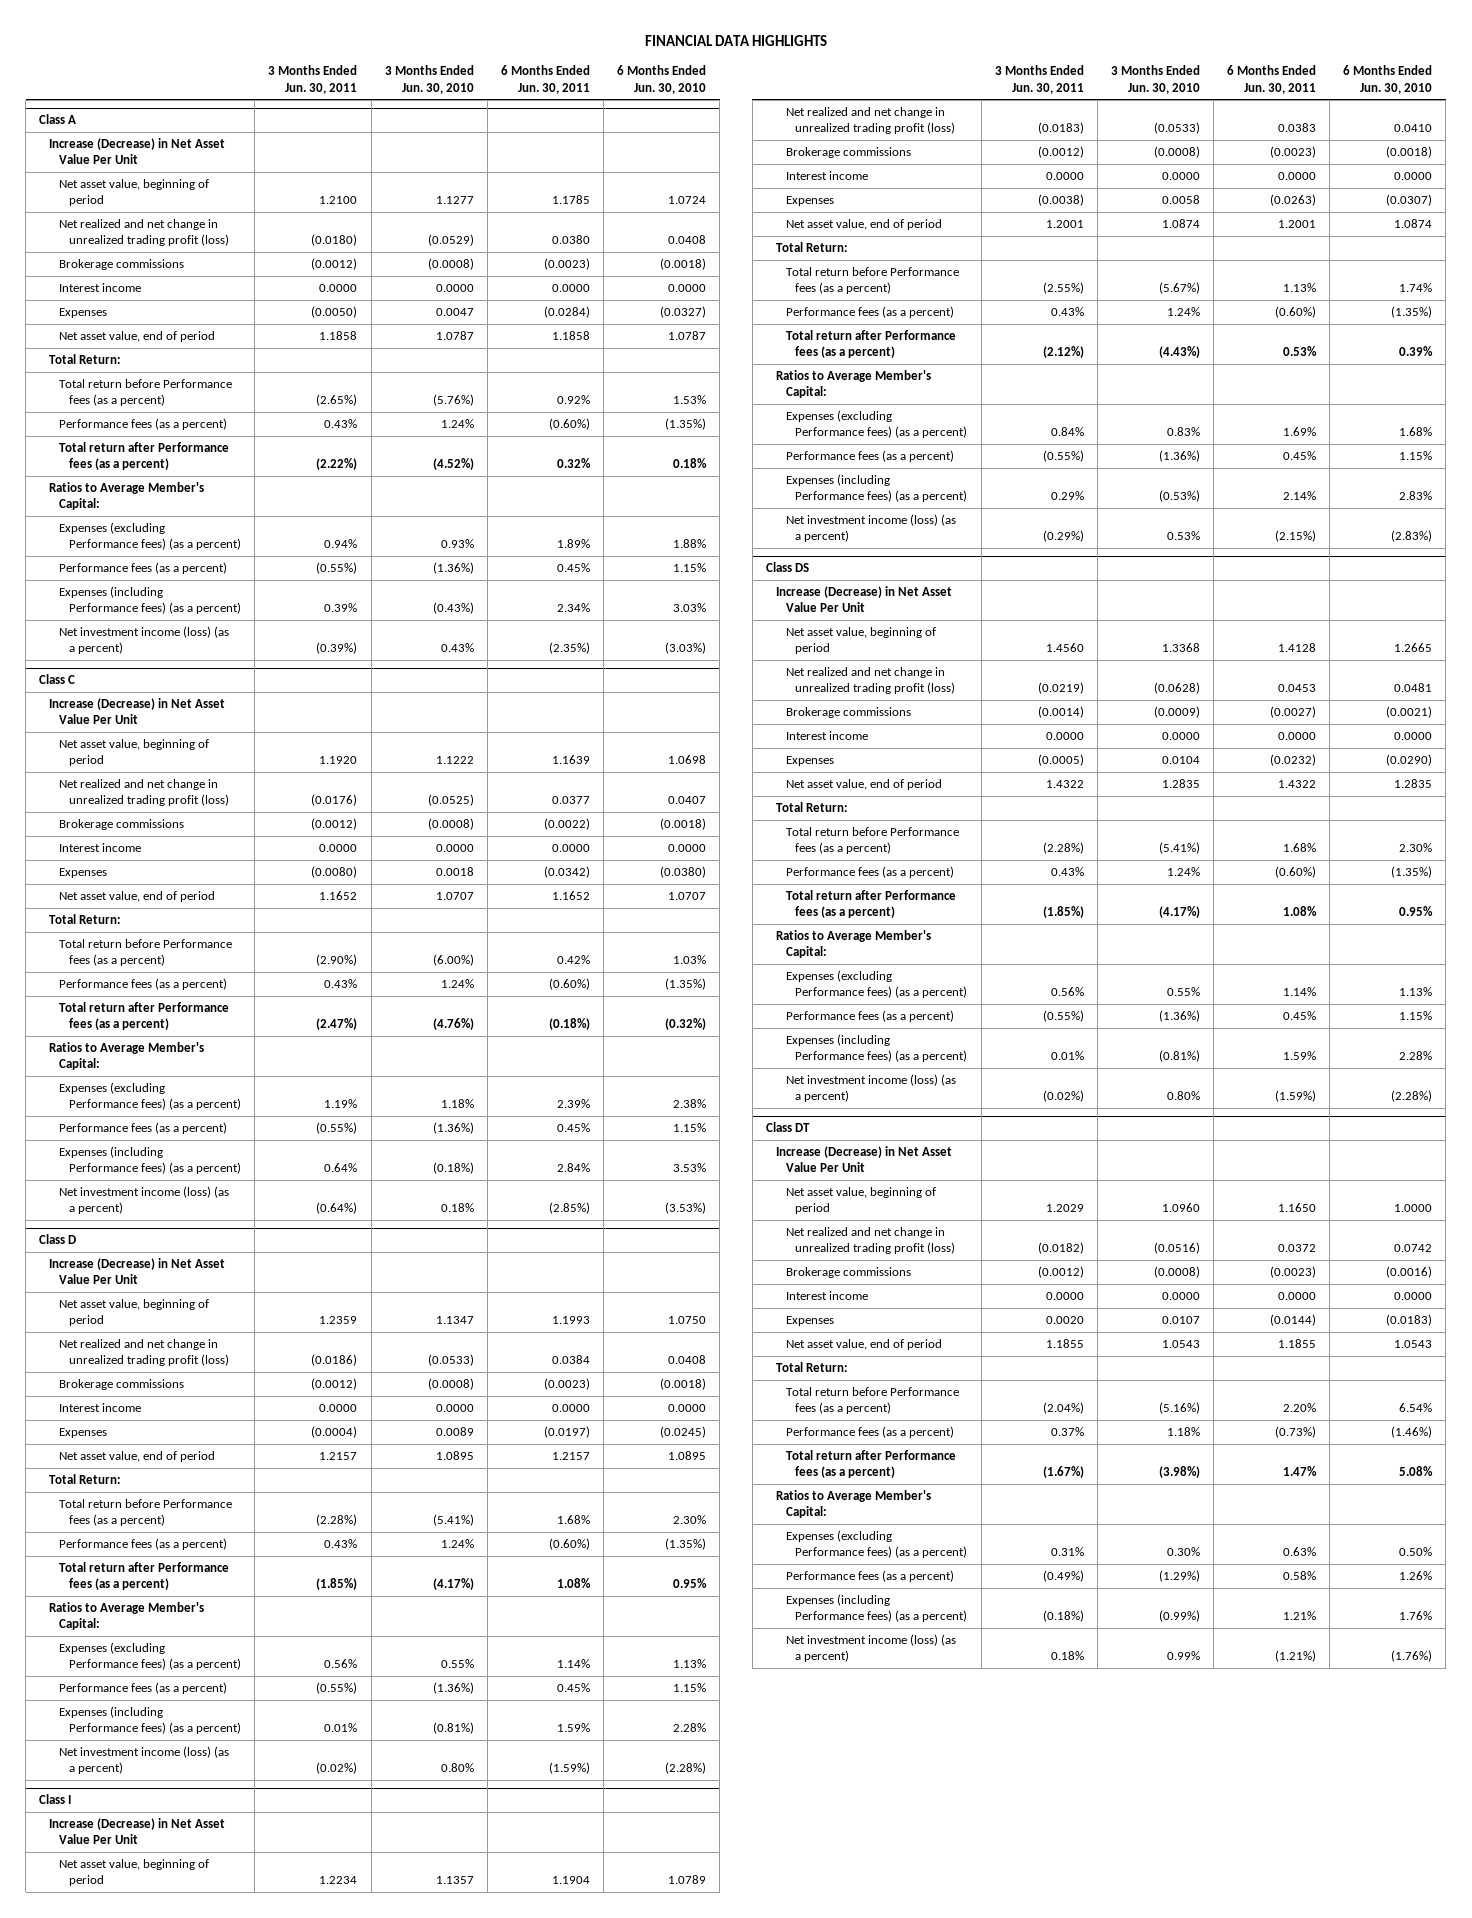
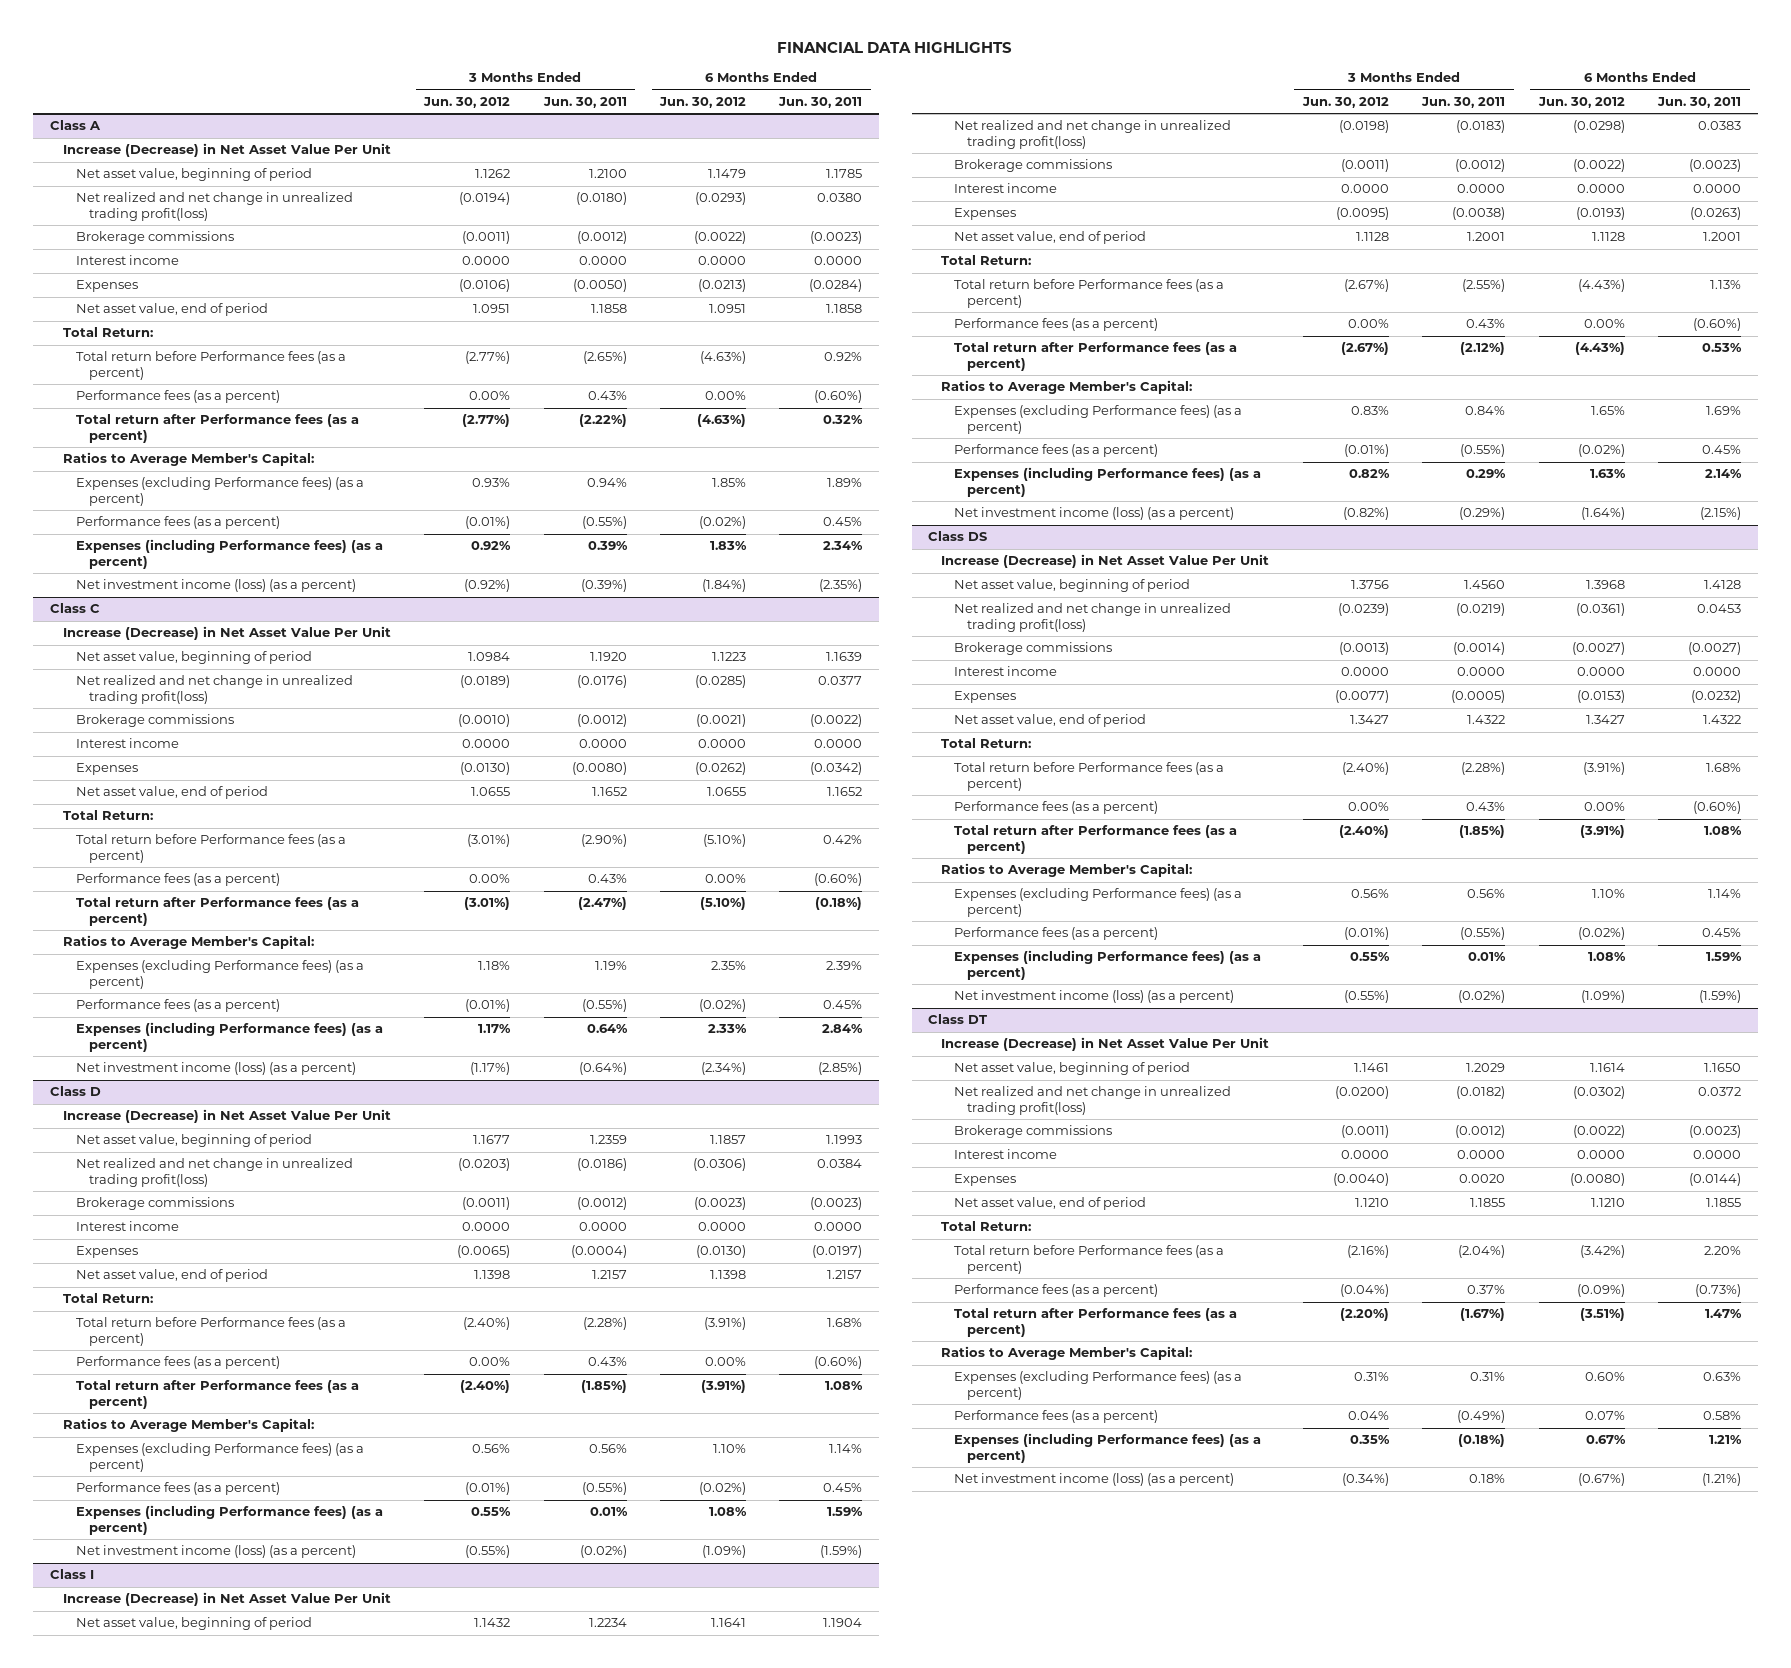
- | 3 Months Ended Jun. 30, 2011 | 3 Months Ended Jun. 30, 2010 | 6 Months Ended Jun. 30, 2011 | 6 Months Ended Jun. 30, 2010
+ | 3 Months Ended Jun. 30, 2012 | 3 Months Ended Jun. 30, 2011 | 6 Months Ended Jun. 30, 2012 | 6 Months Ended Jun. 30, 2011
@ Class A
- Net realized and net change in unrealized trading profit (loss) | (0.0180) | (0.0529) | 0.0380 | 0.0408
+ Net realized and net change in unrealized trading profit(loss) | (0.0194) | (0.0180) | (0.0293) | 0.0380
@ Class C
- Net realized and net change in unrealized trading profit (loss) | (0.0176) | (0.0525) | 0.0377 | 0.0407
+ Net realized and net change in unrealized trading profit(loss) | (0.0189) | (0.0176) | (0.0285) | 0.0377
@ Class D
- Net realized and net change in unrealized trading profit (loss) | (0.0186) | (0.0533) | 0.0384 | 0.0408
+ Net realized and net change in unrealized trading profit(loss) | (0.0203) | (0.0186) | (0.0306) | 0.0384
@ Class I
- Net realized and net change in unrealized trading profit (loss) | (0.0183) | (0.0533) | 0.0383 | 0.0410
+ Net realized and net change in unrealized trading profit(loss) | (0.0198) | (0.0183) | (0.0298) | 0.0383
@ Class DS
- Net realized and net change in unrealized trading profit (loss) | (0.0219) | (0.0628) | 0.0453 | 0.0481
+ Net realized and net change in unrealized trading profit(loss) | (0.0239) | (0.0219) | (0.0361) | 0.0453
@ Class DT
- Net realized and net change in unrealized trading profit (loss) | (0.0182) | (0.0516) | 0.0372 | 0.0742
+ Net realized and net change in unrealized trading profit(loss) | (0.0200) | (0.0182) | (0.0302) | 0.0372

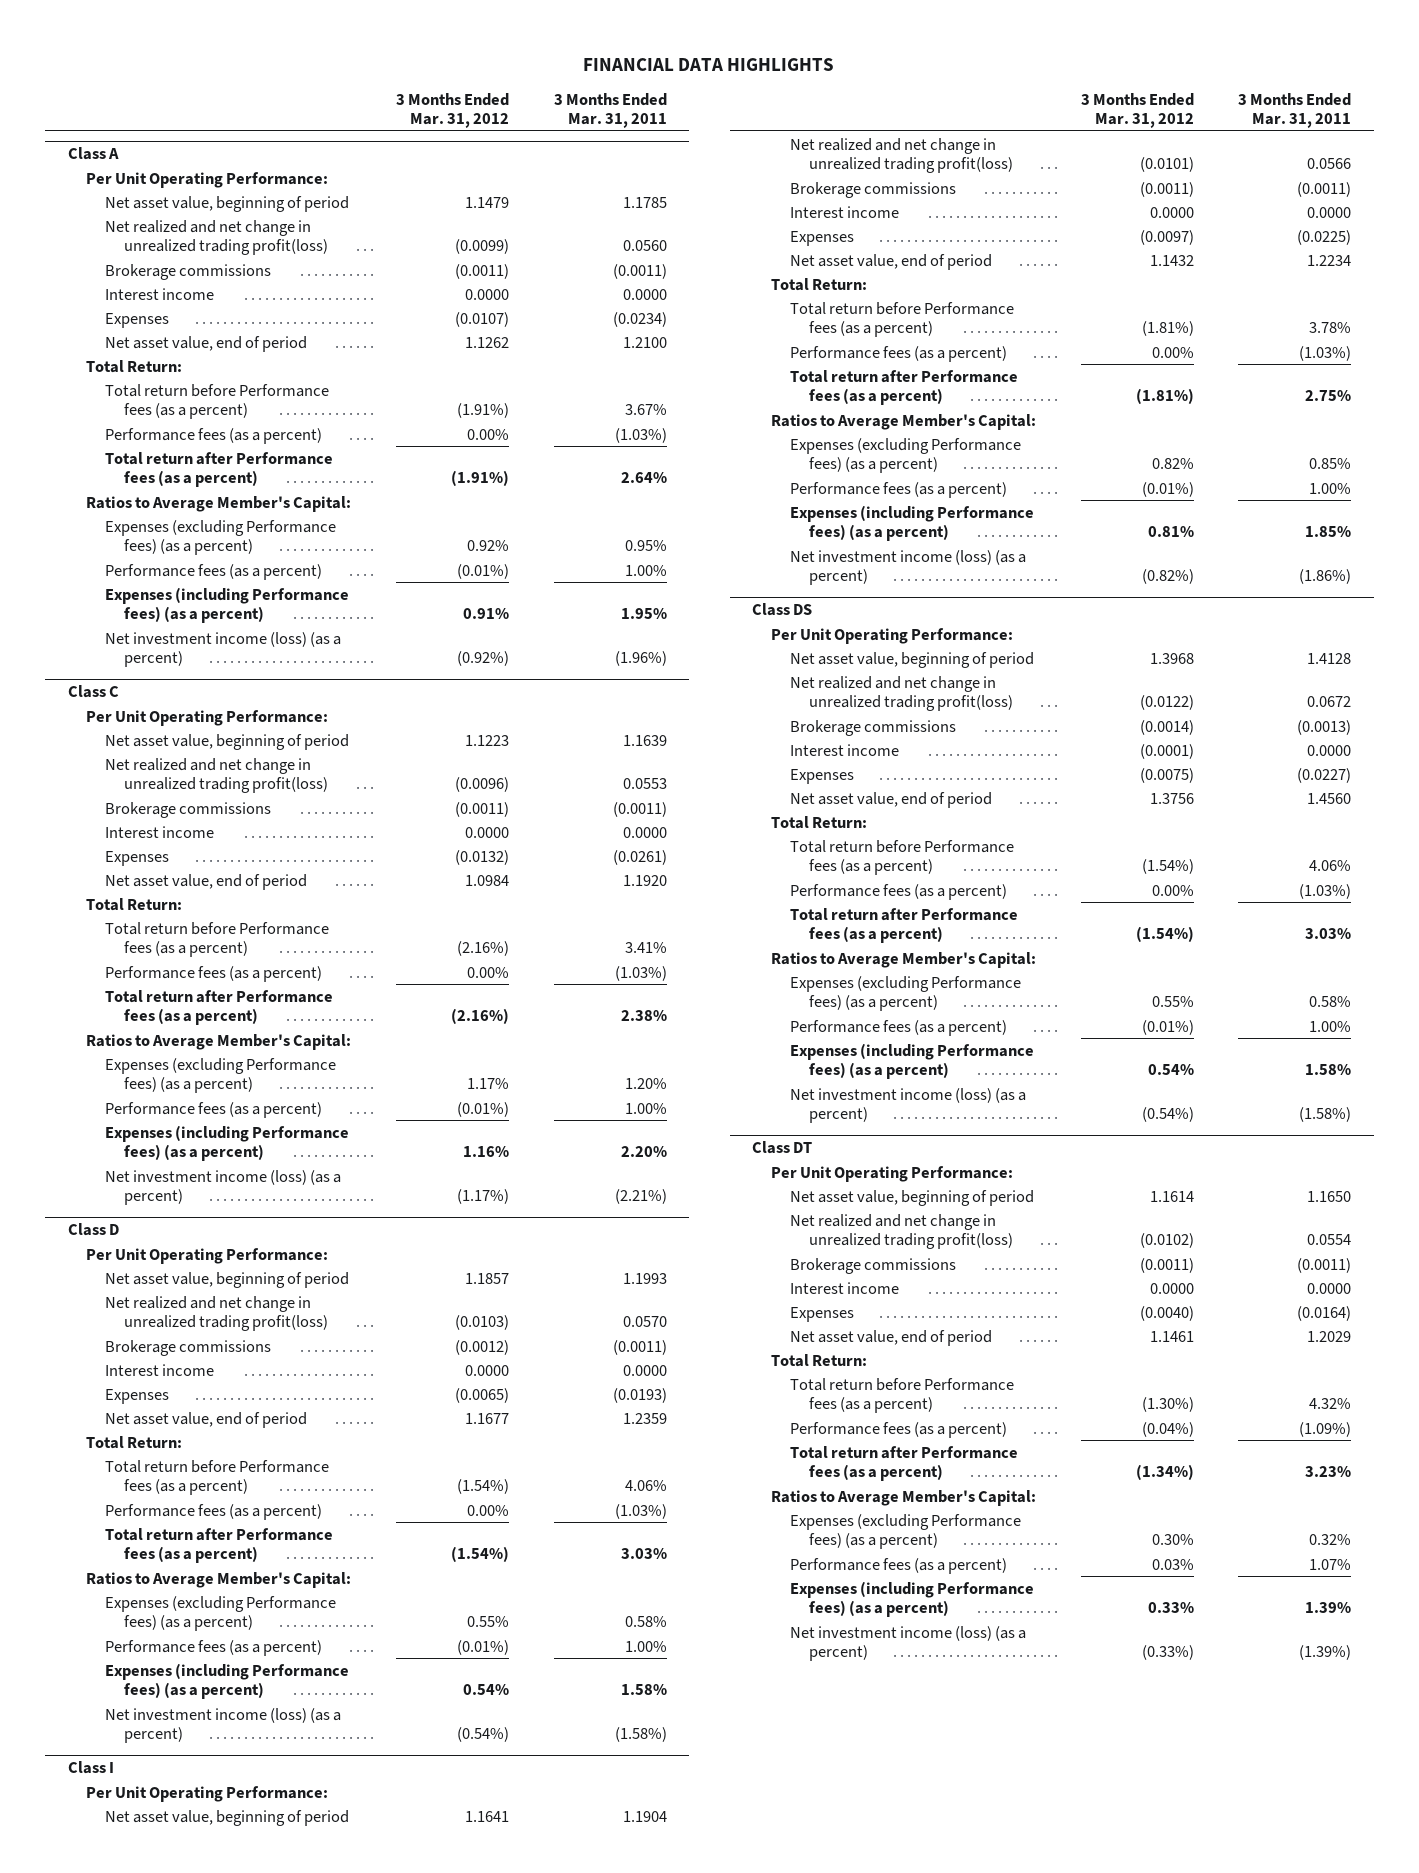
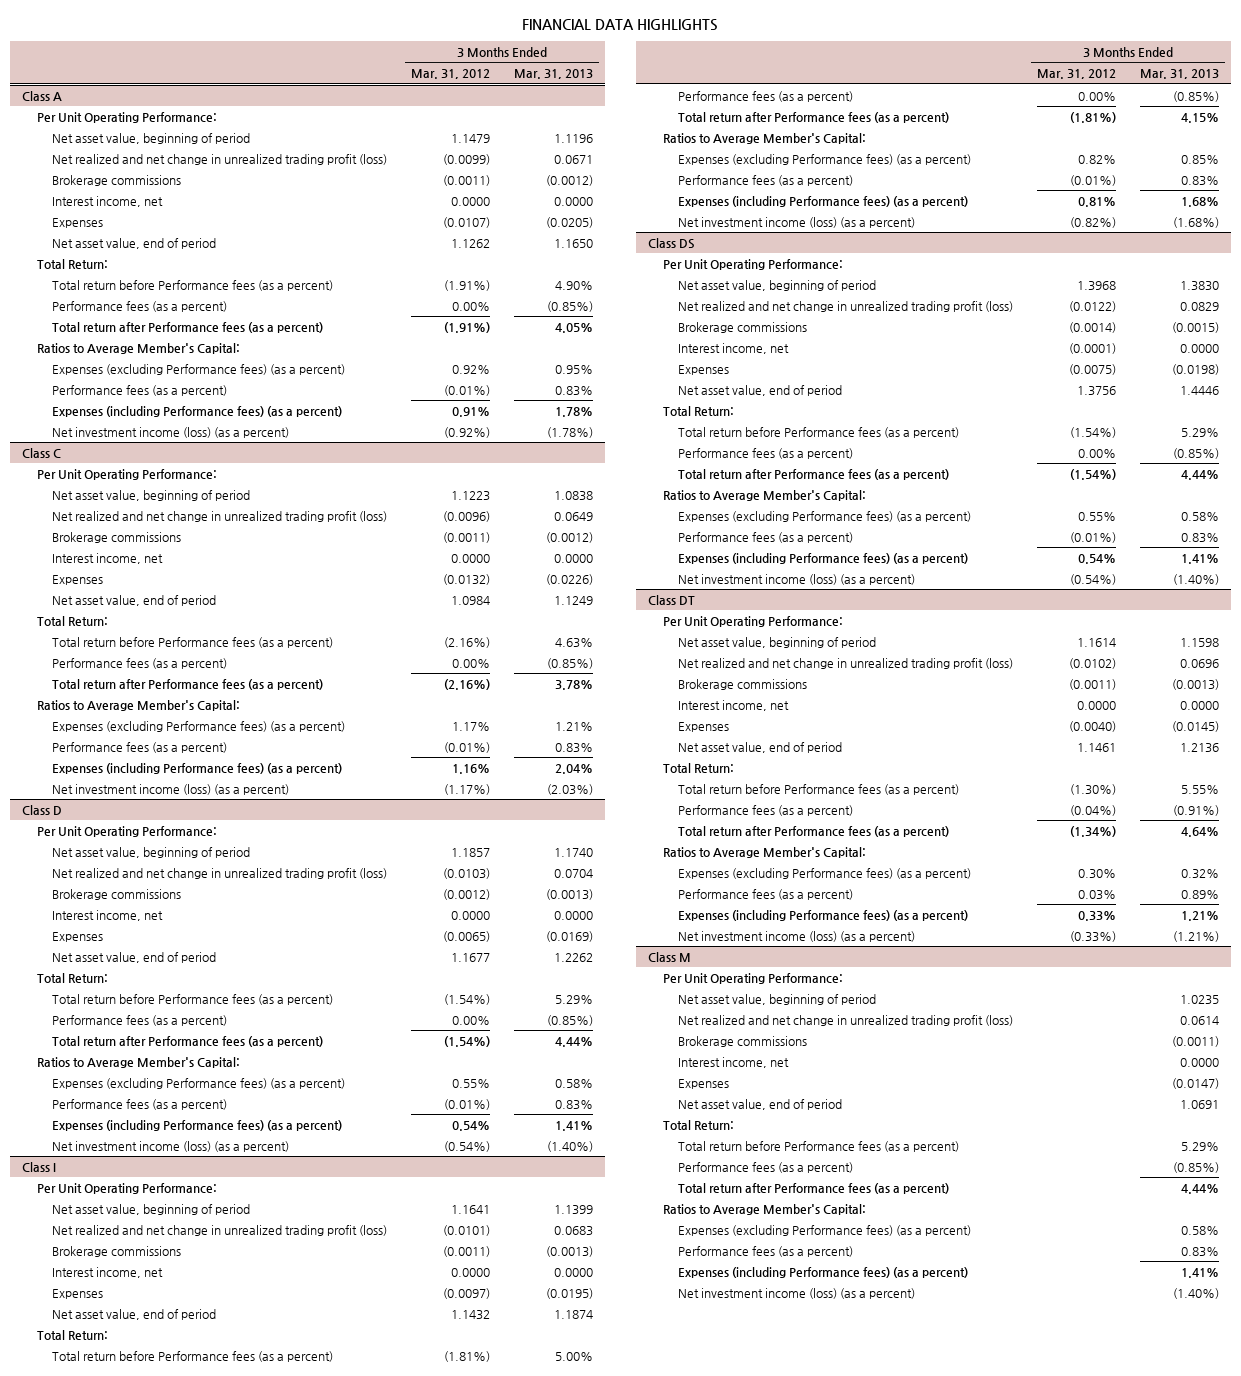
- | 3 Months Ended Mar. 31, 2012 | 3 Months Ended Mar. 31, 2011
+ | 3 Months Ended Mar. 31, 2012 | 3 Months Ended Mar. 31, 2013
@ Class A
- Net realized and net change in unrealized trading profit(loss) | (0.0099) | 0.0560
+ Net realized and net change in unrealized trading profit (loss) | (0.0099) | 0.0671
- Interest income | 0.0000 | 0.0000
+ Interest income, net | 0.0000 | 0.0000
@ Class C
- Net realized and net change in unrealized trading profit(loss) | (0.0096) | 0.0553
+ Net realized and net change in unrealized trading profit (loss) | (0.0096) | 0.0649
- Interest income | 0.0000 | 0.0000
+ Interest income, net | 0.0000 | 0.0000
@ Class D
- Net realized and net change in unrealized trading profit(loss) | (0.0103) | 0.0570
+ Net realized and net change in unrealized trading profit (loss) | (0.0103) | 0.0704
- Interest income | 0.0000 | 0.0000
+ Interest income, net | 0.0000 | 0.0000
@ Class I
- Net realized and net change in unrealized trading profit(loss) | (0.0101) | 0.0566
+ Net realized and net change in unrealized trading profit (loss) | (0.0101) | 0.0683
- Interest income | 0.0000 | 0.0000
+ Interest income, net | 0.0000 | 0.0000
@ Class DS
- Net realized and net change in unrealized trading profit(loss) | (0.0122) | 0.0672
+ Net realized and net change in unrealized trading profit (loss) | (0.0122) | 0.0829
- Interest income | (0.0001) | 0.0000
+ Interest income, net | (0.0001) | 0.0000
@ Class DT
- Net realized and net change in unrealized trading profit(loss) | (0.0102) | 0.0554
+ Net realized and net change in unrealized trading profit (loss) | (0.0102) | 0.0696
- Interest income | 0.0000 | 0.0000
+ Interest income, net | 0.0000 | 0.0000
+ Class M
+ Per Unit Operating Performance:
+ Net asset value, beginning of period | | 1.0235
+ Net realized and net change in unrealized trading profit (loss) | | 0.0614
+ Brokerage commissions | | (0.0011)
+ Interest income, net | | 0.0000
+ Expenses | | (0.0147)
+ Net asset value, end of period | | 1.0691
+ Total Return:
+ Total return before Performance fees (as a percent) | | 5.29%
+ Performance fees (as a percent) | | (0.85%)
+ Total return after Performance fees (as a percent) | | 4.44%
+ Ratios to Average Member's Capital:
+ Expenses (excluding Performance fees) (as a percent) | | 0.58%
+ Performance fees (as a percent) | | 0.83%
+ Expenses (including Performance fees) (as a percent) | | 1.41%
+ Net investment income (loss) (as a percent) | | (1.40%)

